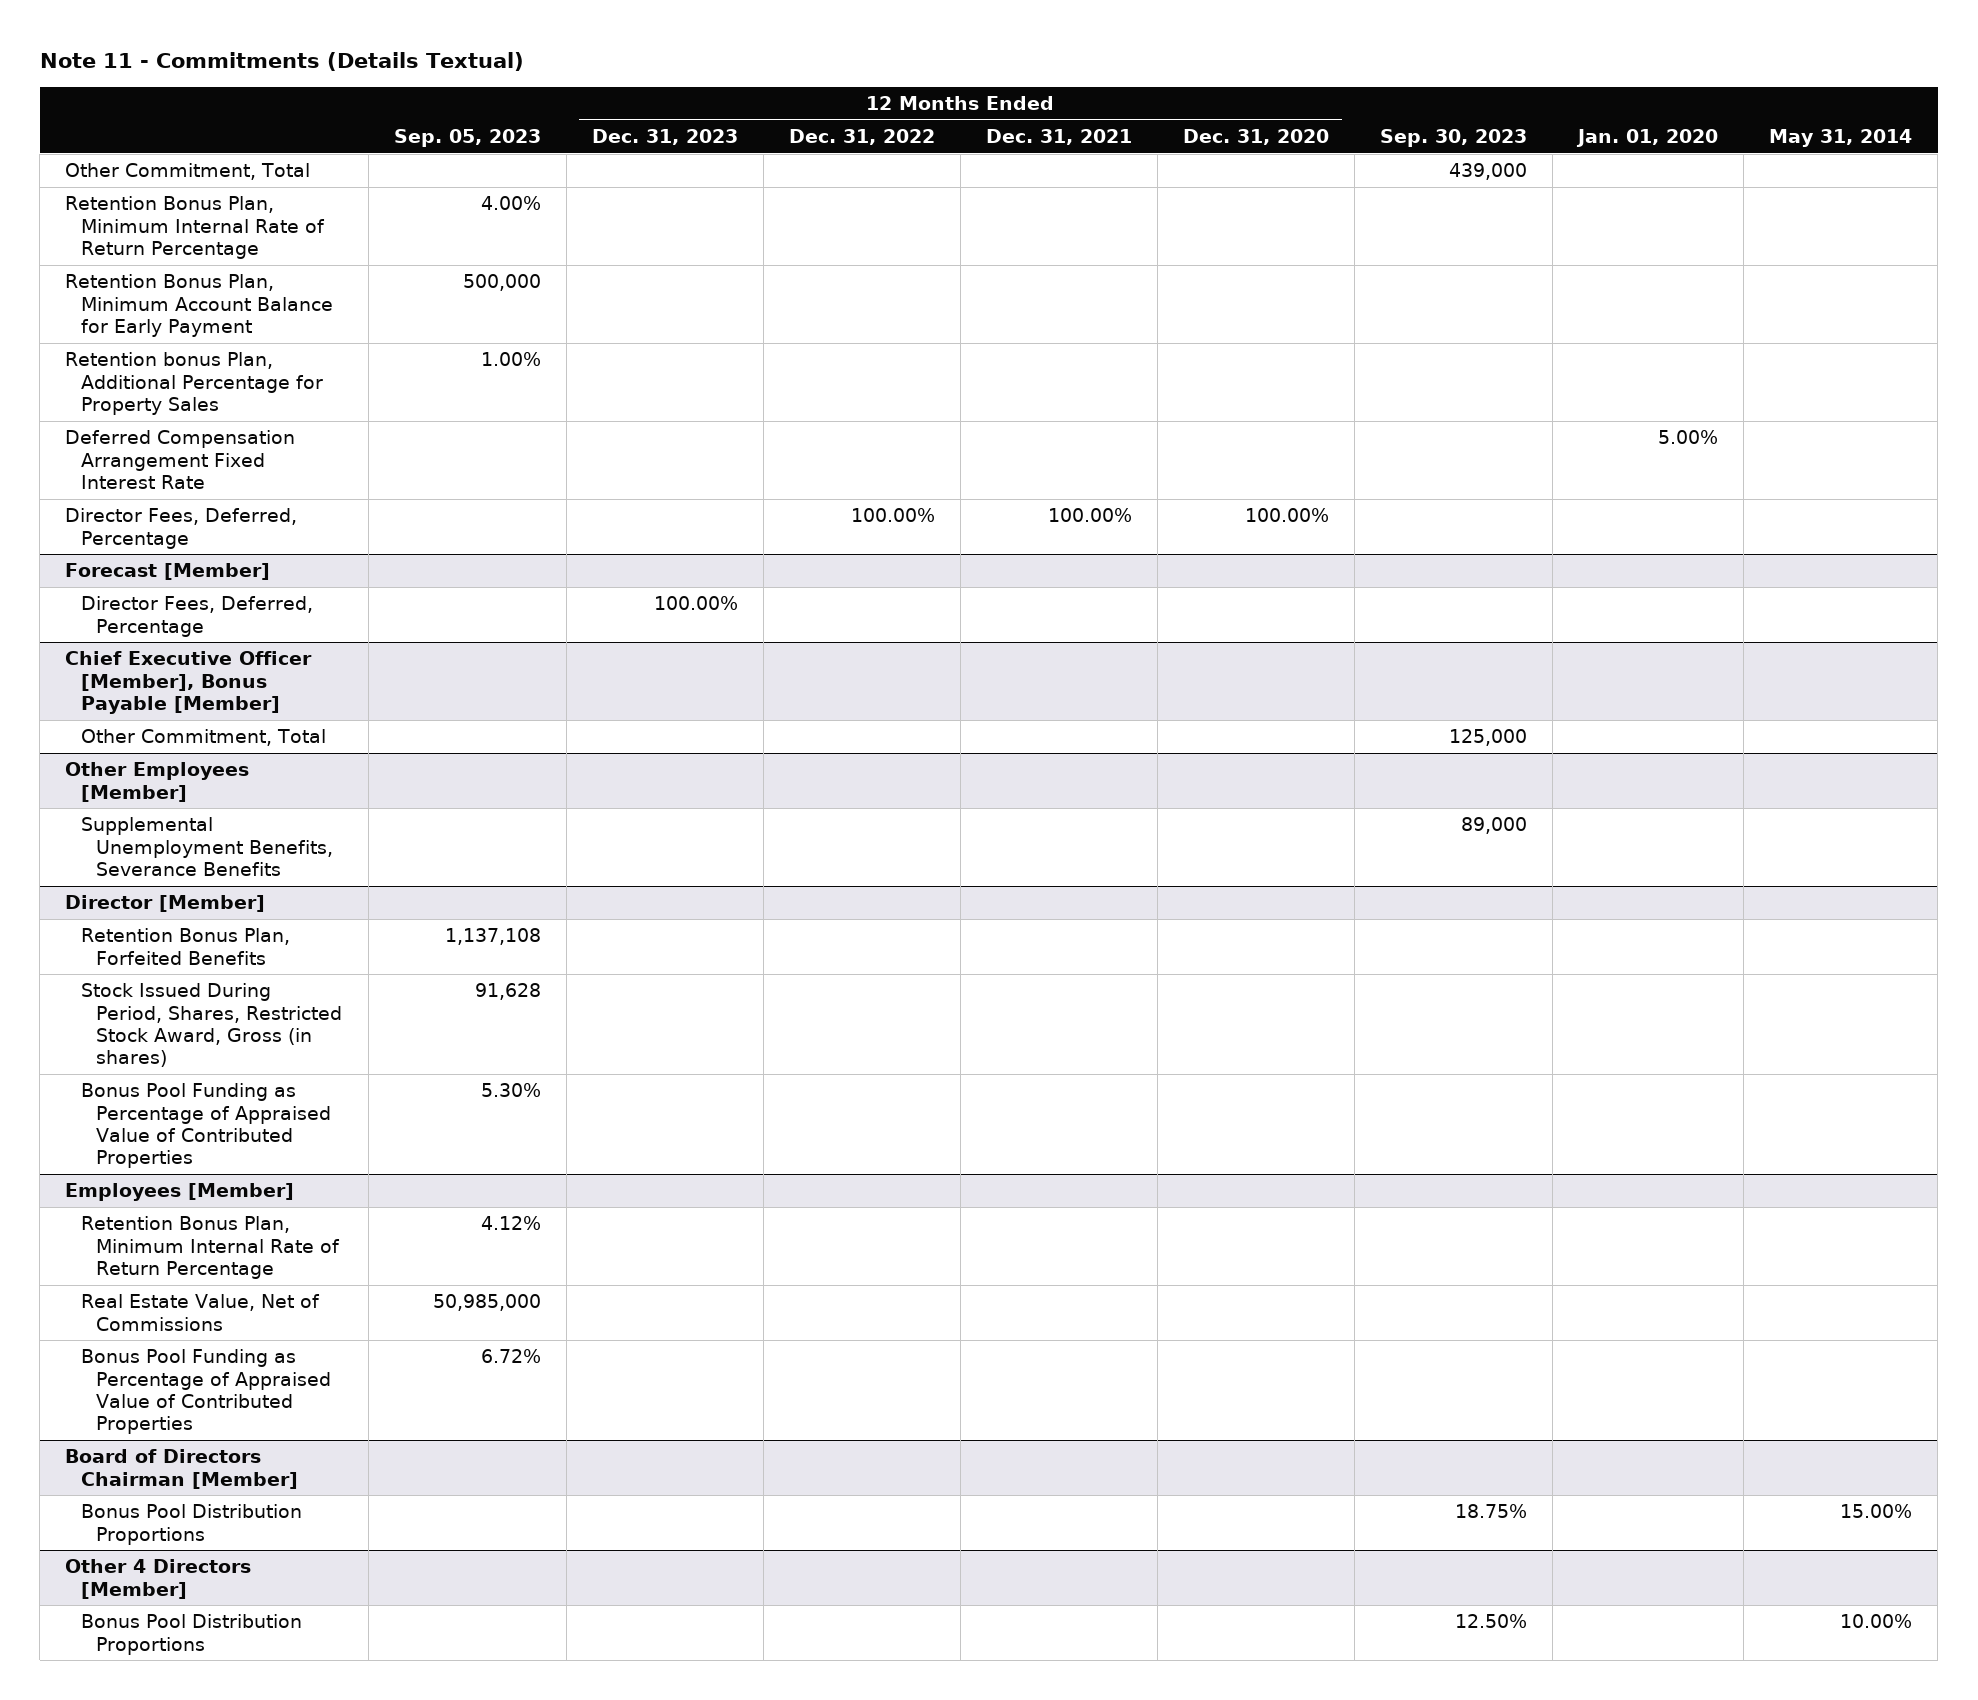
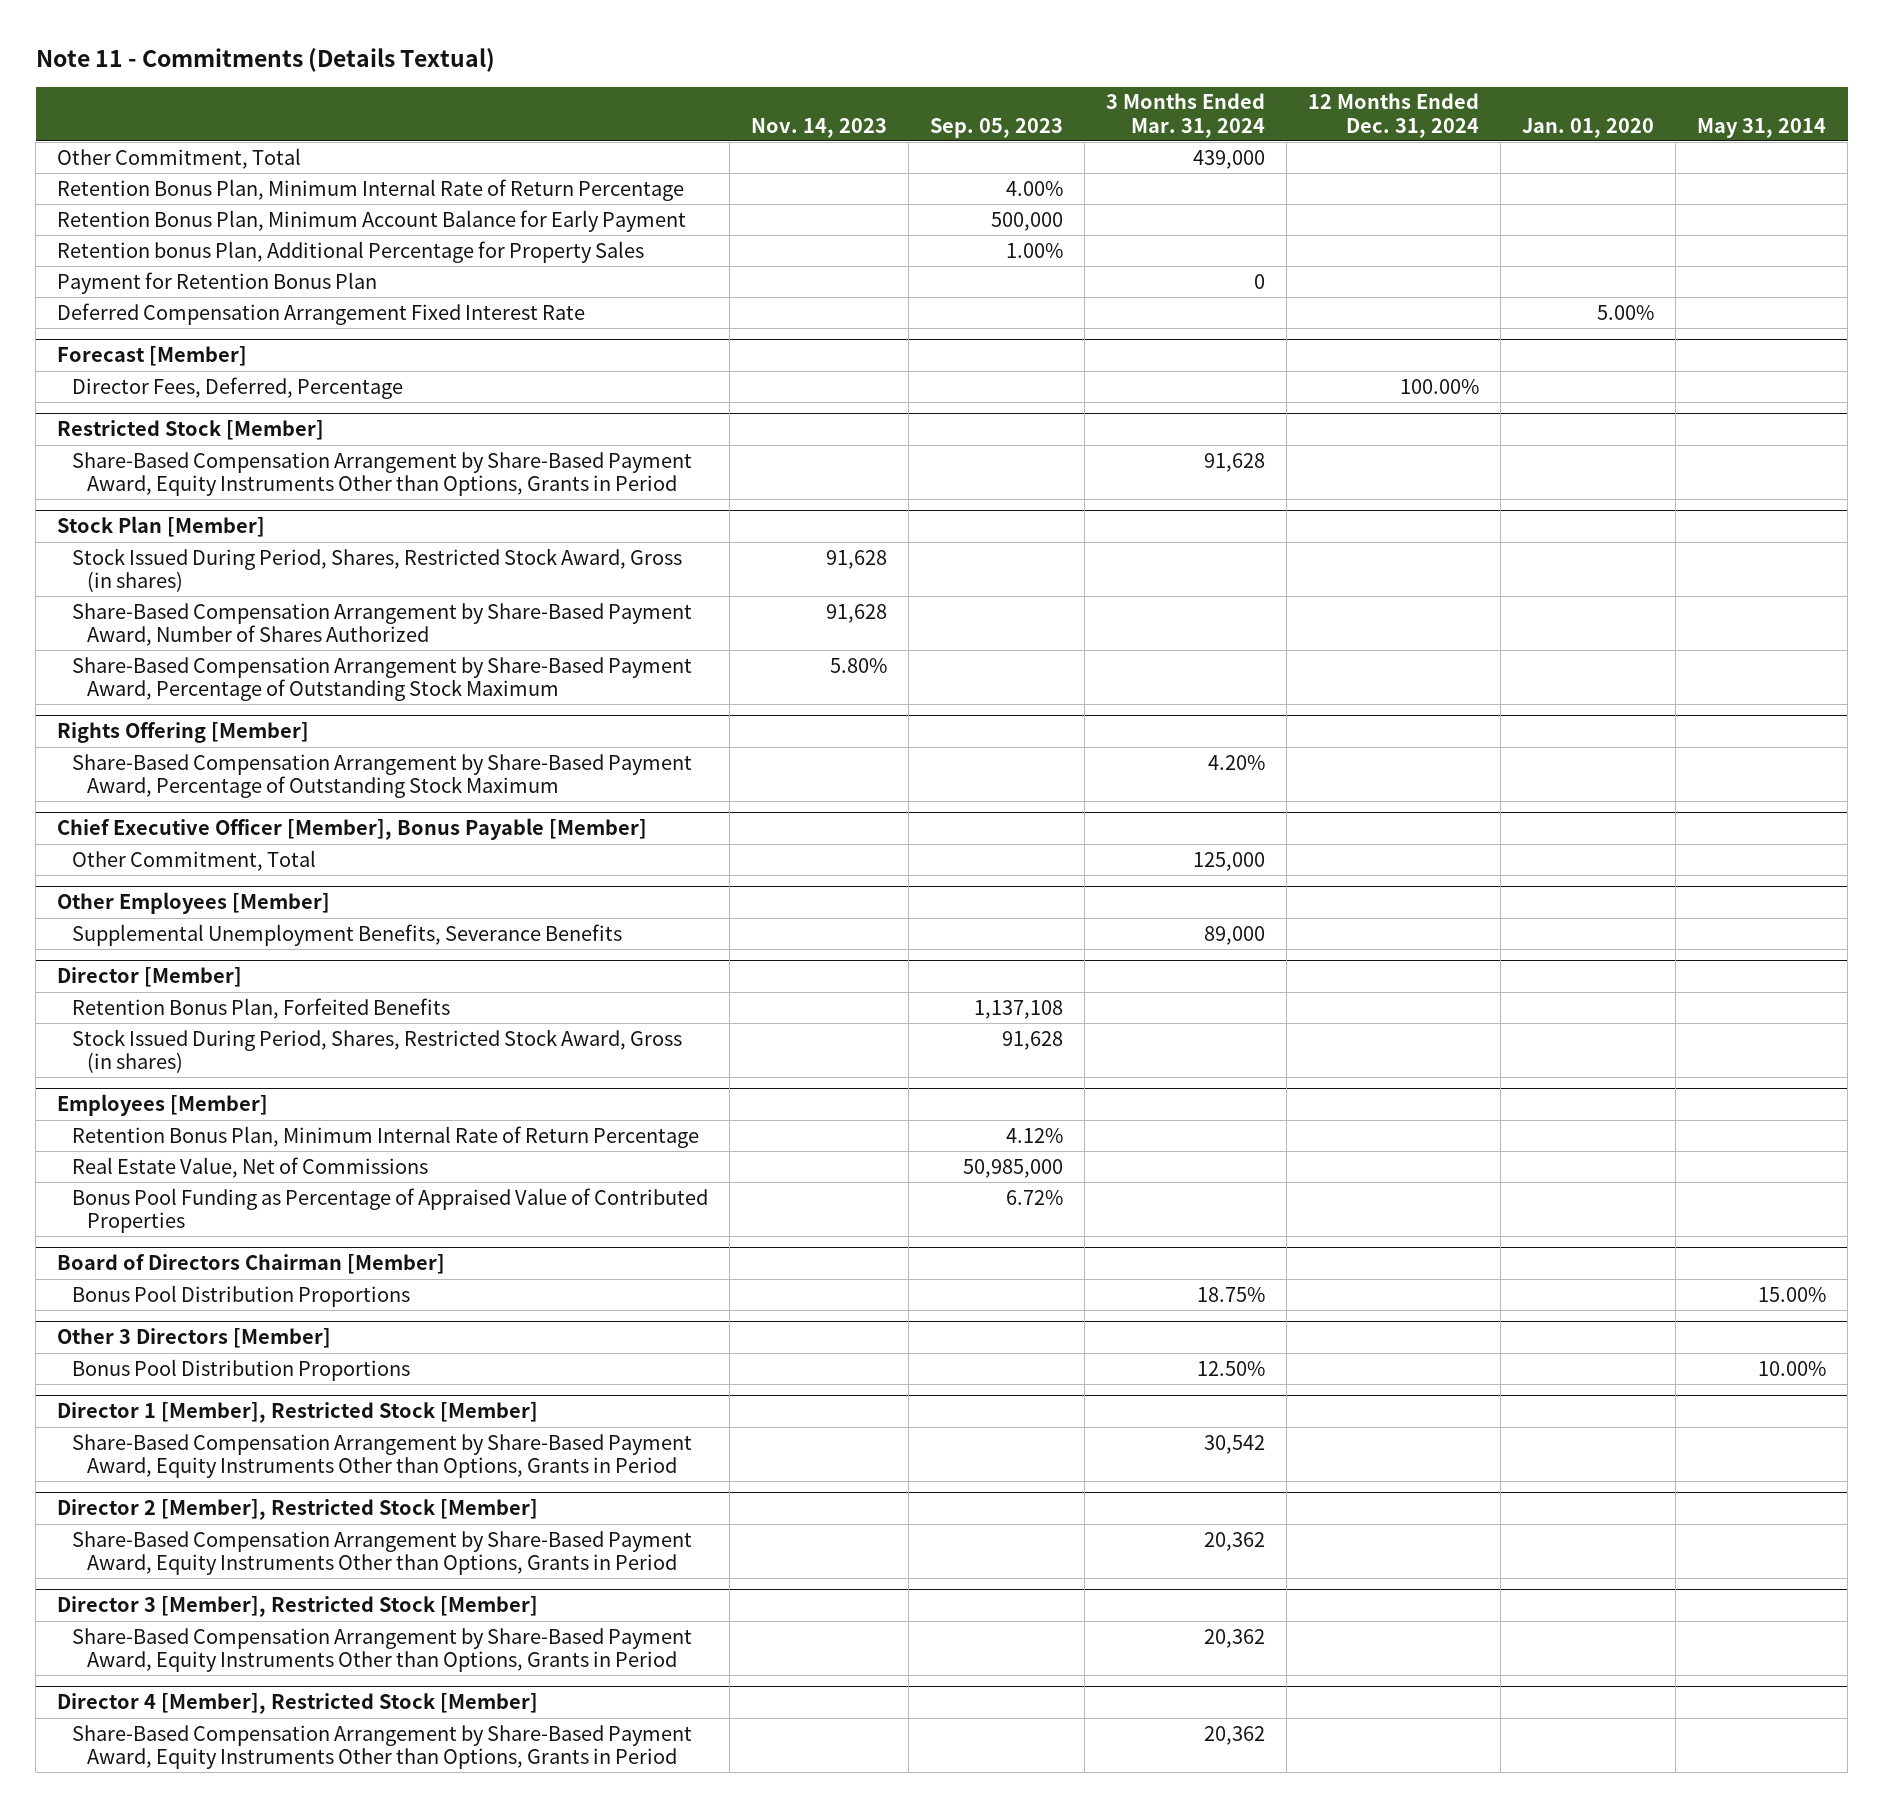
- | Sep. 05, 2023 | 12 Months Ended Dec. 31, 2023 | 12 Months Ended Dec. 31, 2022 | 12 Months Ended Dec. 31, 2021 | 12 Months Ended Dec. 31, 2020 | Sep. 30, 2023 | Jan. 01, 2020 | May 31, 2014
+ | Nov. 14, 2023 | Sep. 05, 2023 | 3 Months Ended Mar. 31, 2024 | 12 Months Ended Dec. 31, 2024 | Jan. 01, 2020 | May 31, 2014
+ Payment for Retention Bonus Plan | | | 0 | | |
- Director Fees, Deferred, Percentage | | | 100.00% | 100.00% | 100.00% | | |
+ Restricted Stock [Member]
+ Share-Based Compensation Arrangement by Share-Based Payment Award, Equity Instruments Other than Options, Grants in Period | | | 91,628 | | |
+ Stock Plan [Member]
+ Stock Issued During Period, Shares, Restricted Stock Award, Gross (in shares) | 91,628 | | | | |
+ Share-Based Compensation Arrangement by Share-Based Payment Award, Number of Shares Authorized | 91,628 | | | | |
+ Share-Based Compensation Arrangement by Share-Based Payment Award, Percentage of Outstanding Stock Maximum | 5.80% | | | | |
+ Rights Offering [Member]
+ Share-Based Compensation Arrangement by Share-Based Payment Award, Percentage of Outstanding Stock Maximum | | | 4.20% | | |
@ Director [Member]
- Bonus Pool Funding as Percentage of Appraised Value of Contributed Properties | 5.30% | | | | | | |
- Other 4 Directors [Member]
+ Other 3 Directors [Member]
+ Director 1 [Member], Restricted Stock [Member]
+ Share-Based Compensation Arrangement by Share-Based Payment Award, Equity Instruments Other than Options, Grants in Period | | | 30,542 | | |
+ Director 2 [Member], Restricted Stock [Member]
+ Share-Based Compensation Arrangement by Share-Based Payment Award, Equity Instruments Other than Options, Grants in Period | | | 20,362 | | |
+ Director 3 [Member], Restricted Stock [Member]
+ Share-Based Compensation Arrangement by Share-Based Payment Award, Equity Instruments Other than Options, Grants in Period | | | 20,362 | | |
+ Director 4 [Member], Restricted Stock [Member]
+ Share-Based Compensation Arrangement by Share-Based Payment Award, Equity Instruments Other than Options, Grants in Period | | | 20,362 | | |

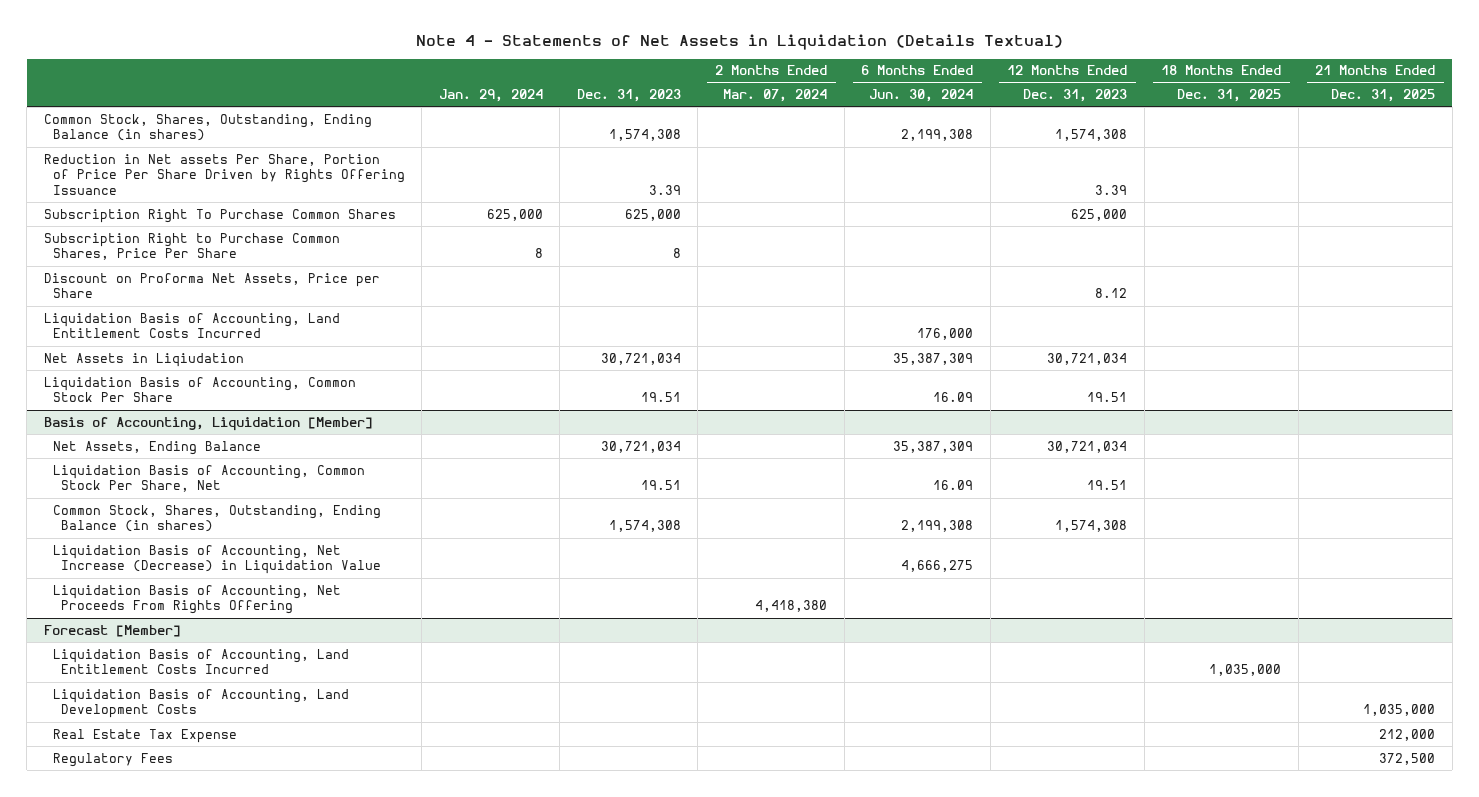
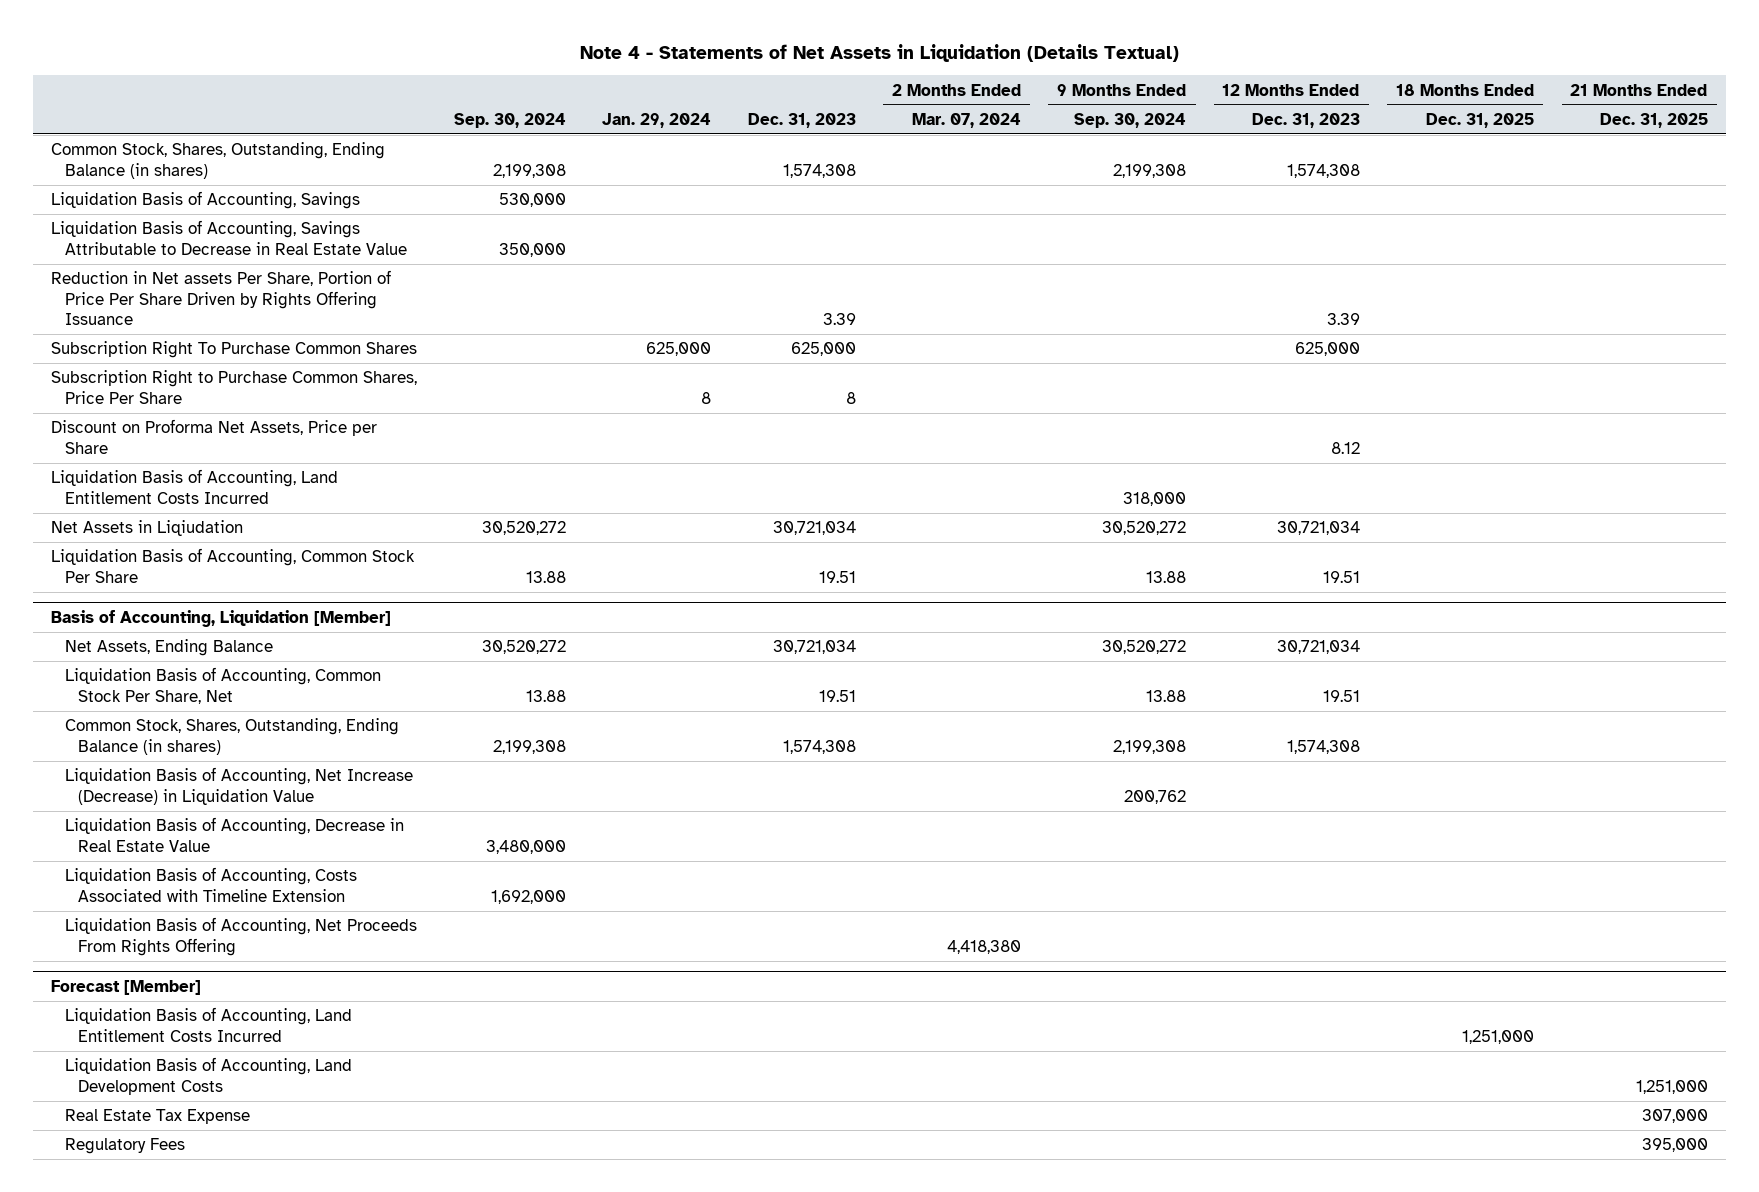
- | Jan. 29, 2024 | Dec. 31, 2023 | 2 Months Ended Mar. 07, 2024 | 6 Months Ended Jun. 30, 2024 | 12 Months Ended Dec. 31, 2023 | 18 Months Ended Dec. 31, 2025 | 21 Months Ended Dec. 31, 2025
+ | Sep. 30, 2024 | Jan. 29, 2024 | Dec. 31, 2023 | 2 Months Ended Mar. 07, 2024 | 9 Months Ended Sep. 30, 2024 | 12 Months Ended Dec. 31, 2023 | 18 Months Ended Dec. 31, 2025 | 21 Months Ended Dec. 31, 2025
+ Liquidation Basis of Accounting, Savings | 530,000 | | | | | | |
+ Liquidation Basis of Accounting, Savings Attributable to Decrease in Real Estate Value | 350,000 | | | | | | |
@ Basis of Accounting, Liquidation [Member]
+ Liquidation Basis of Accounting, Decrease in Real Estate Value | 3,480,000 | | | | | | |
+ Liquidation Basis of Accounting, Costs Associated with Timeline Extension | 1,692,000 | | | | | | |
@ Forecast [Member]
- Liquidation Basis of Accounting, Land Entitlement Costs Incurred | | | | | | 1,035,000 |
- Liquidation Basis of Accounting, Land Development Costs | | | | | | | 1,035,000
- Real Estate Tax Expense | | | | | | | 212,000
- Regulatory Fees | | | | | | | 372,500
+ Liquidation Basis of Accounting, Land Entitlement Costs Incurred | | | | | | | 1,251,000 |
+ Liquidation Basis of Accounting, Land Development Costs | | | | | | | | 1,251,000
+ Real Estate Tax Expense | | | | | | | | 307,000
+ Regulatory Fees | | | | | | | | 395,000

